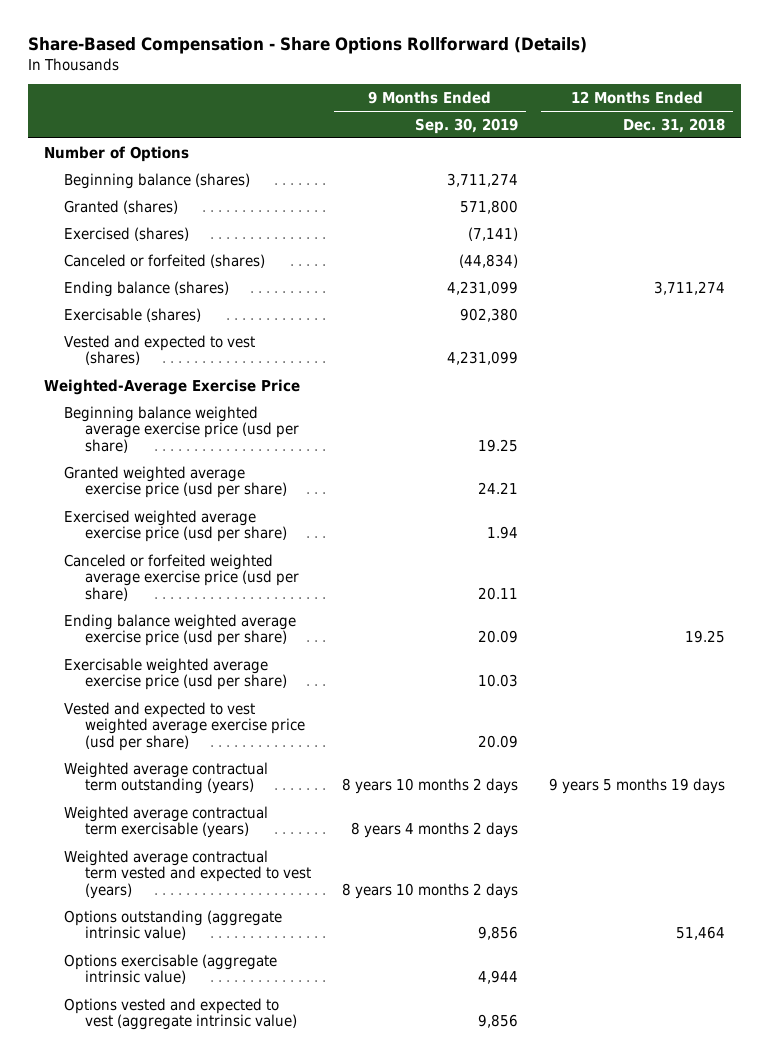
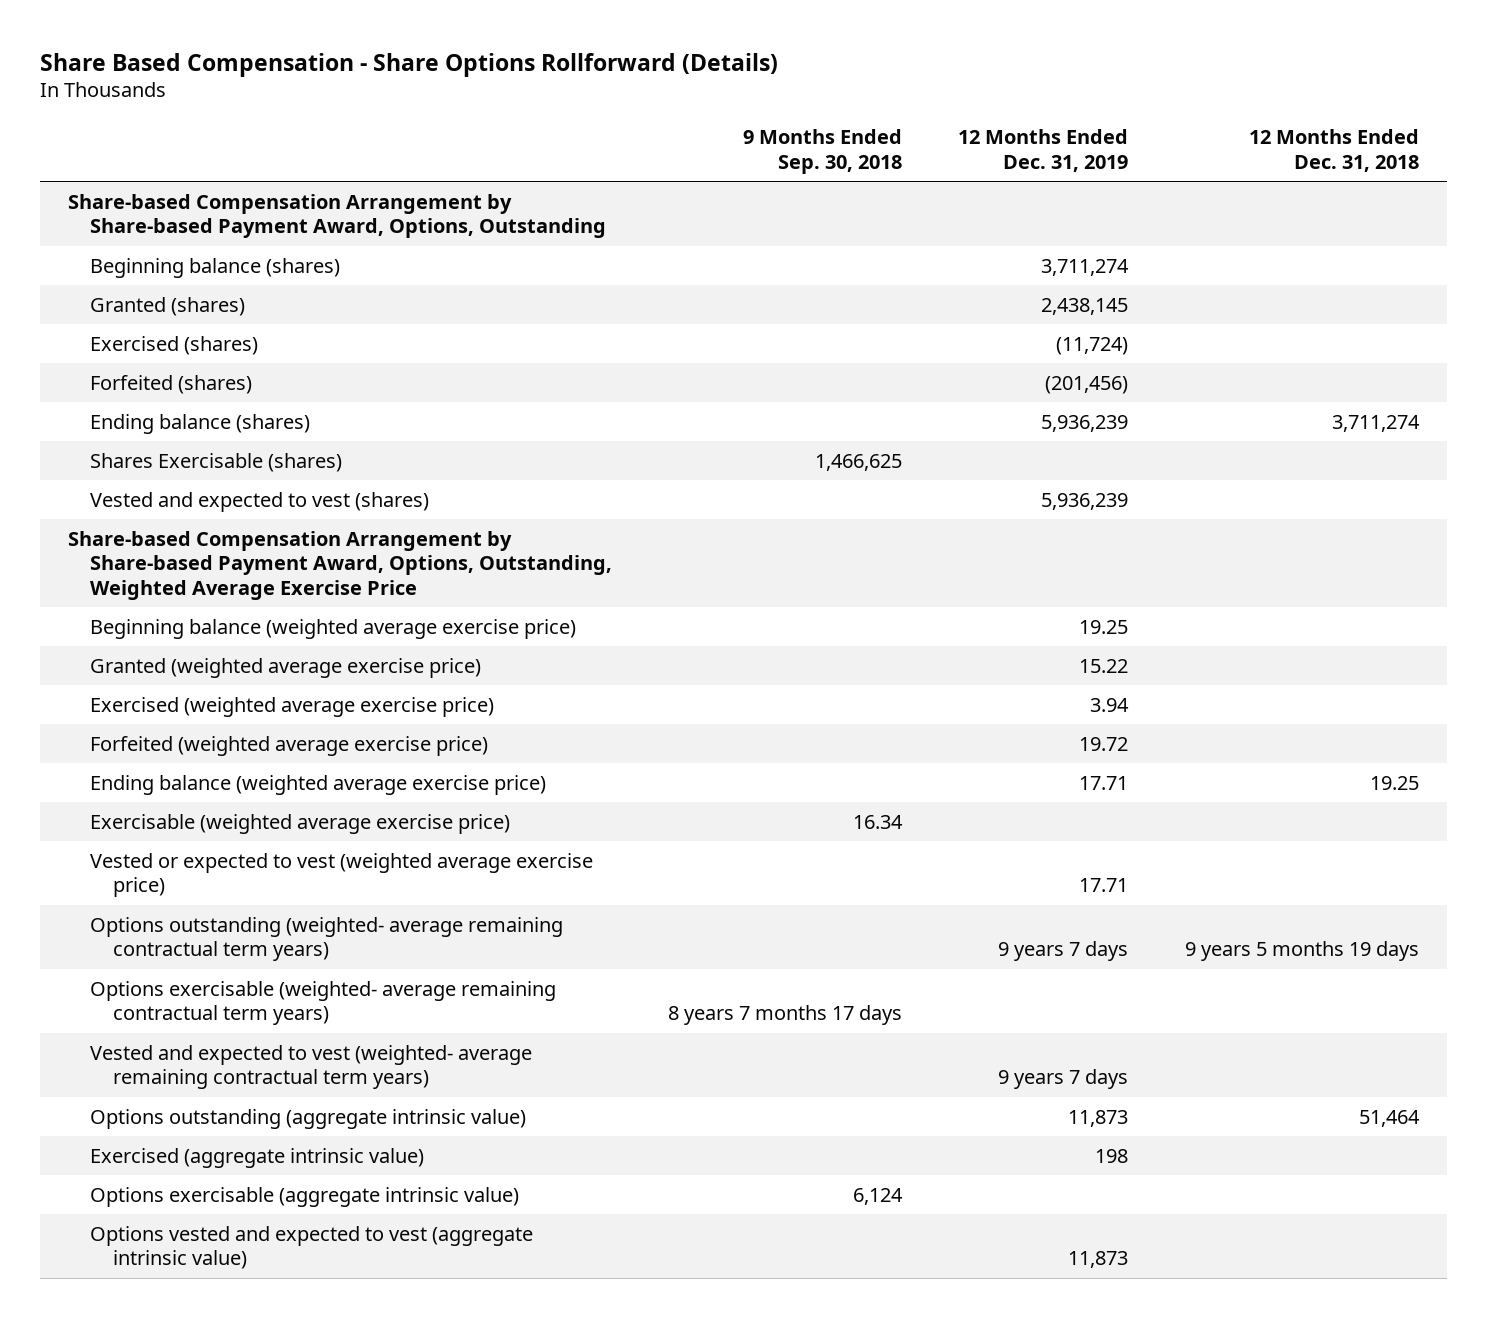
- Share-Based Compensation - Share Options Rollforward (Details)
+ Share Based Compensation - Share Options Rollforward (Details)
- | 9 Months Ended Sep. 30, 2019 | 12 Months Ended Dec. 31, 2018
+ | 9 Months Ended Sep. 30, 2018 | 12 Months Ended Dec. 31, 2019 | 12 Months Ended Dec. 31, 2018
- Number of Options
+ Share-based Compensation Arrangement by Share-based Payment Award, Options, Outstanding
- Canceled or forfeited (shares) | (44,834) |
+ Forfeited (shares) | | (201,456) |
- Exercisable (shares) | 902,380 |
+ Shares Exercisable (shares) | 1,466,625 | |
- Weighted-Average Exercise Price
- Beginning balance weighted average exercise price (usd per share) | 19.25 |
- Granted weighted average exercise price (usd per share) | 24.21 |
- Exercised weighted average exercise price (usd per share) | 1.94 |
- Canceled or forfeited weighted average exercise price (usd per share) | 20.11 |
- Ending balance weighted average exercise price (usd per share) | 20.09 | 19.25
- Exercisable weighted average exercise price (usd per share) | 10.03 |
- Vested and expected to vest weighted average exercise price (usd per share) | 20.09 |
- Weighted average contractual term outstanding (years) | 8 years 10 months 2 days | 9 years 5 months 19 days
- Weighted average contractual term exercisable (years) | 8 years 4 months 2 days |
- Weighted average contractual term vested and expected to vest (years) | 8 years 10 months 2 days |
+ Share-based Compensation Arrangement by Share-based Payment Award, Options, Outstanding, Weighted Average Exercise Price
+ Beginning balance (weighted average exercise price) | | 19.25 |
+ Granted (weighted average exercise price) | | 15.22 |
+ Exercised (weighted average exercise price) | | 3.94 |
+ Forfeited (weighted average exercise price) | | 19.72 |
+ Ending balance (weighted average exercise price) | | 17.71 | 19.25
+ Exercisable (weighted average exercise price) | 16.34 | |
+ Vested or expected to vest (weighted average exercise price) | | 17.71 |
+ Options outstanding (weighted- average remaining contractual term years) | | 9 years 7 days | 9 years 5 months 19 days
+ Options exercisable (weighted- average remaining contractual term years) | 8 years 7 months 17 days | |
+ Vested and expected to vest (weighted- average remaining contractual term years) | | 9 years 7 days |
+ Exercised (aggregate intrinsic value) | | 198 |

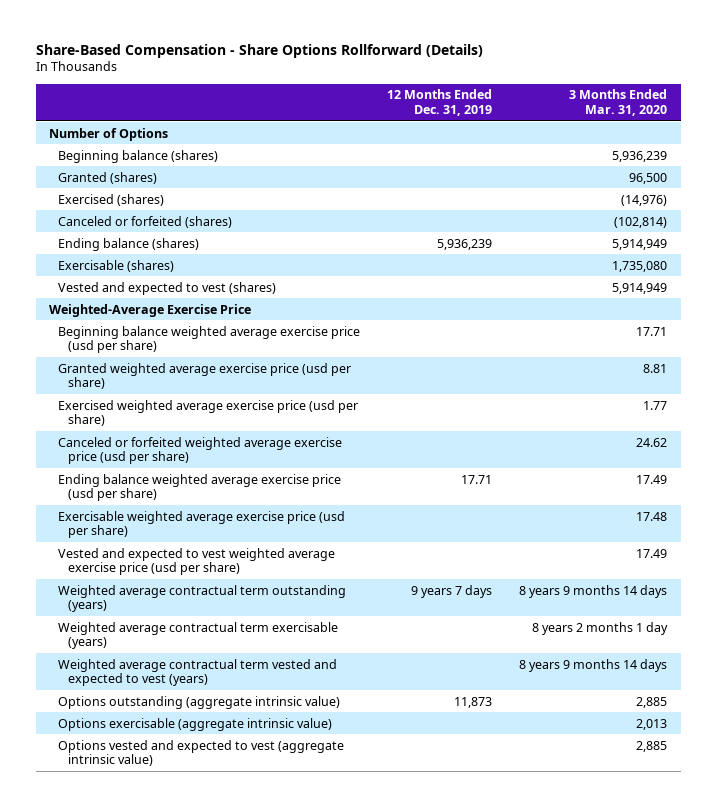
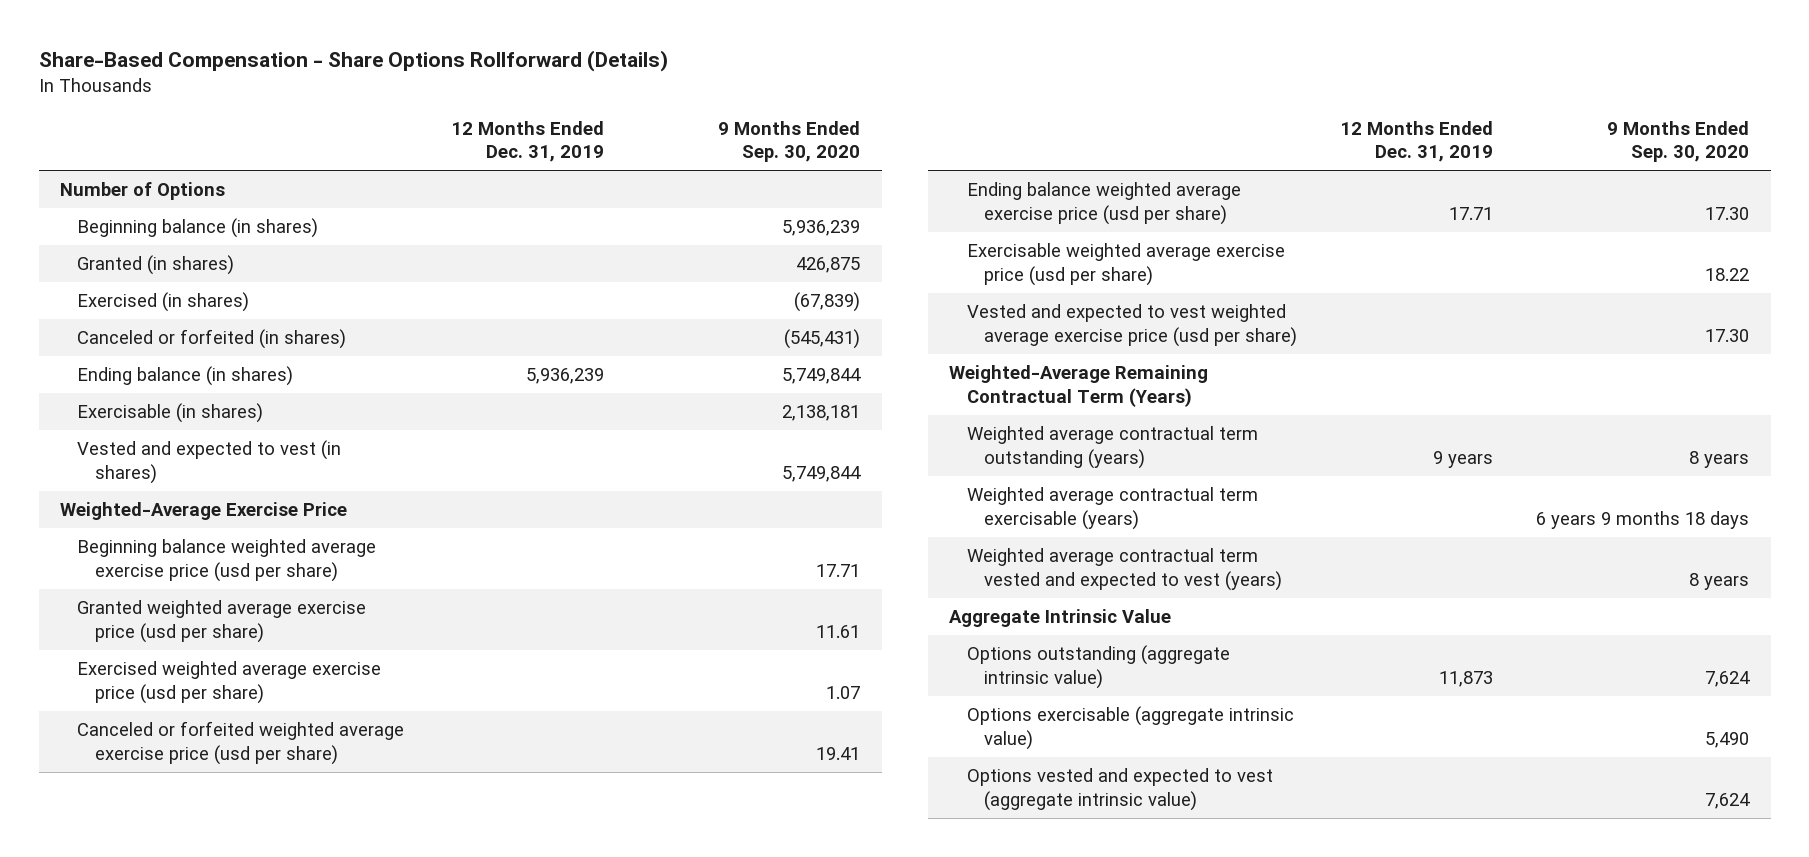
- | 12 Months Ended Dec. 31, 2019 | 3 Months Ended Mar. 31, 2020
+ | 12 Months Ended Dec. 31, 2019 | 9 Months Ended Sep. 30, 2020
- Beginning balance (shares) | | 5,936,239
- Granted (shares) | | 96,500
- Exercised (shares) | | (14,976)
- Canceled or forfeited (shares) | | (102,814)
- Ending balance (shares) | 5,936,239 | 5,914,949
- Exercisable (shares) | | 1,735,080
- Vested and expected to vest (shares) | | 5,914,949
+ Beginning balance (in shares) | | 5,936,239
+ Granted (in shares) | | 426,875
+ Exercised (in shares) | | (67,839)
+ Canceled or forfeited (in shares) | | (545,431)
+ Ending balance (in shares) | 5,936,239 | 5,749,844
+ Exercisable (in shares) | | 2,138,181
+ Vested and expected to vest (in shares) | | 5,749,844
- Weighted average contractual term outstanding (years) | 9 years 7 days | 8 years 9 months 14 days
+ Weighted-Average Remaining Contractual Term (Years)
+ Weighted average contractual term outstanding (years) | 9 years | 8 years
+ Aggregate Intrinsic Value

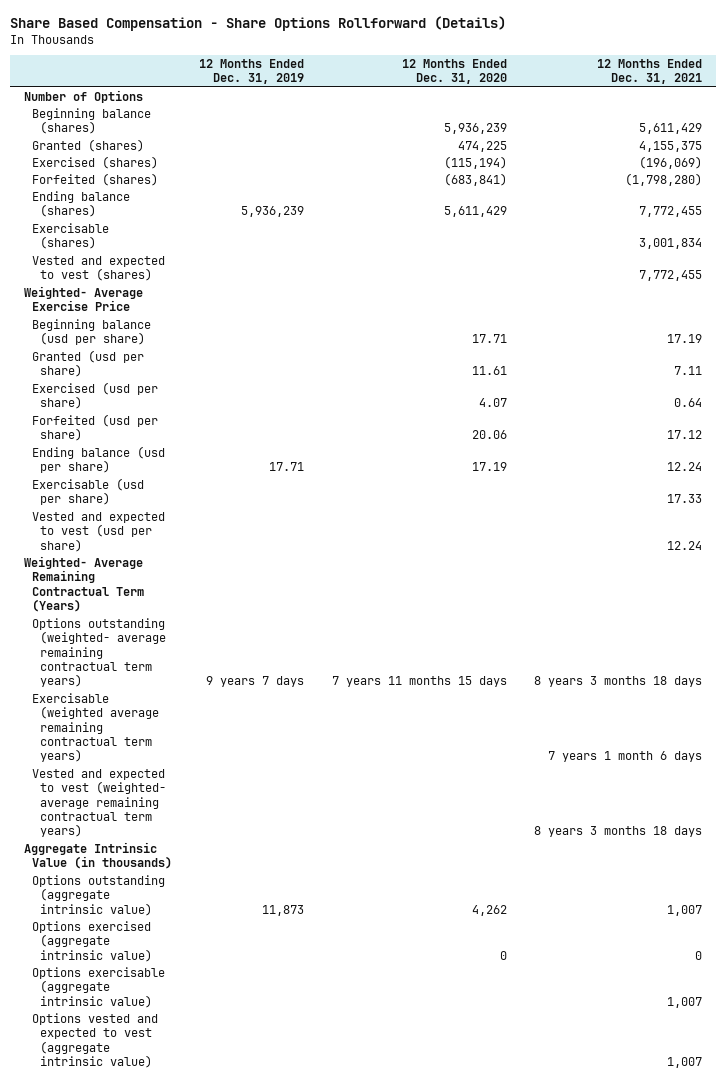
- Share-Based Compensation - Share Options Rollforward (Details)
+ Share Based Compensation - Share Options Rollforward (Details)
- | 12 Months Ended Dec. 31, 2019 | 9 Months Ended Sep. 30, 2020
+ | 12 Months Ended Dec. 31, 2019 | 12 Months Ended Dec. 31, 2020 | 12 Months Ended Dec. 31, 2021
- Beginning balance (in shares) | | 5,936,239
- Granted (in shares) | | 426,875
- Exercised (in shares) | | (67,839)
- Canceled or forfeited (in shares) | | (545,431)
- Ending balance (in shares) | 5,936,239 | 5,749,844
- Exercisable (in shares) | | 2,138,181
- Vested and expected to vest (in shares) | | 5,749,844
- Weighted-Average Exercise Price
- Beginning balance weighted average exercise price (usd per share) | | 17.71
- Granted weighted average exercise price (usd per share) | | 11.61
- Exercised weighted average exercise price (usd per share) | | 1.07
- Canceled or forfeited weighted average exercise price (usd per share) | | 19.41
- Ending balance weighted average exercise price (usd per share) | 17.71 | 17.30
- Exercisable weighted average exercise price (usd per share) | | 18.22
- Vested and expected to vest weighted average exercise price (usd per share) | | 17.30
- Weighted-Average Remaining Contractual Term (Years)
- Weighted average contractual term outstanding (years) | 9 years | 8 years
- Weighted average contractual term exercisable (years) | | 6 years 9 months 18 days
- Weighted average contractual term vested and expected to vest (years) | | 8 years
- Aggregate Intrinsic Value
+ Beginning balance (shares) | | 5,936,239 | 5,611,429
+ Granted (shares) | | 474,225 | 4,155,375
+ Exercised (shares) | | (115,194) | (196,069)
+ Forfeited (shares) | | (683,841) | (1,798,280)
+ Ending balance (shares) | 5,936,239 | 5,611,429 | 7,772,455
+ Exercisable (shares) | | | 3,001,834
+ Vested and expected to vest (shares) | | | 7,772,455
+ Weighted- Average Exercise Price
+ Beginning balance (usd per share) | | 17.71 | 17.19
+ Granted (usd per share) | | 11.61 | 7.11
+ Exercised (usd per share) | | 4.07 | 0.64
+ Forfeited (usd per share) | | 20.06 | 17.12
+ Ending balance (usd per share) | 17.71 | 17.19 | 12.24
+ Exercisable (usd per share) | | | 17.33
+ Vested and expected to vest (usd per share) | | | 12.24
+ Weighted- Average Remaining Contractual Term (Years)
+ Options outstanding (weighted- average remaining contractual term years) | 9 years 7 days | 7 years 11 months 15 days | 8 years 3 months 18 days
+ Exercisable (weighted average remaining contractual term years) | | | 7 years 1 month 6 days
+ Vested and expected to vest (weighted- average remaining contractual term years) | | | 8 years 3 months 18 days
+ Aggregate Intrinsic Value (in thousands)
+ Options exercised (aggregate intrinsic value) | | 0 | 0

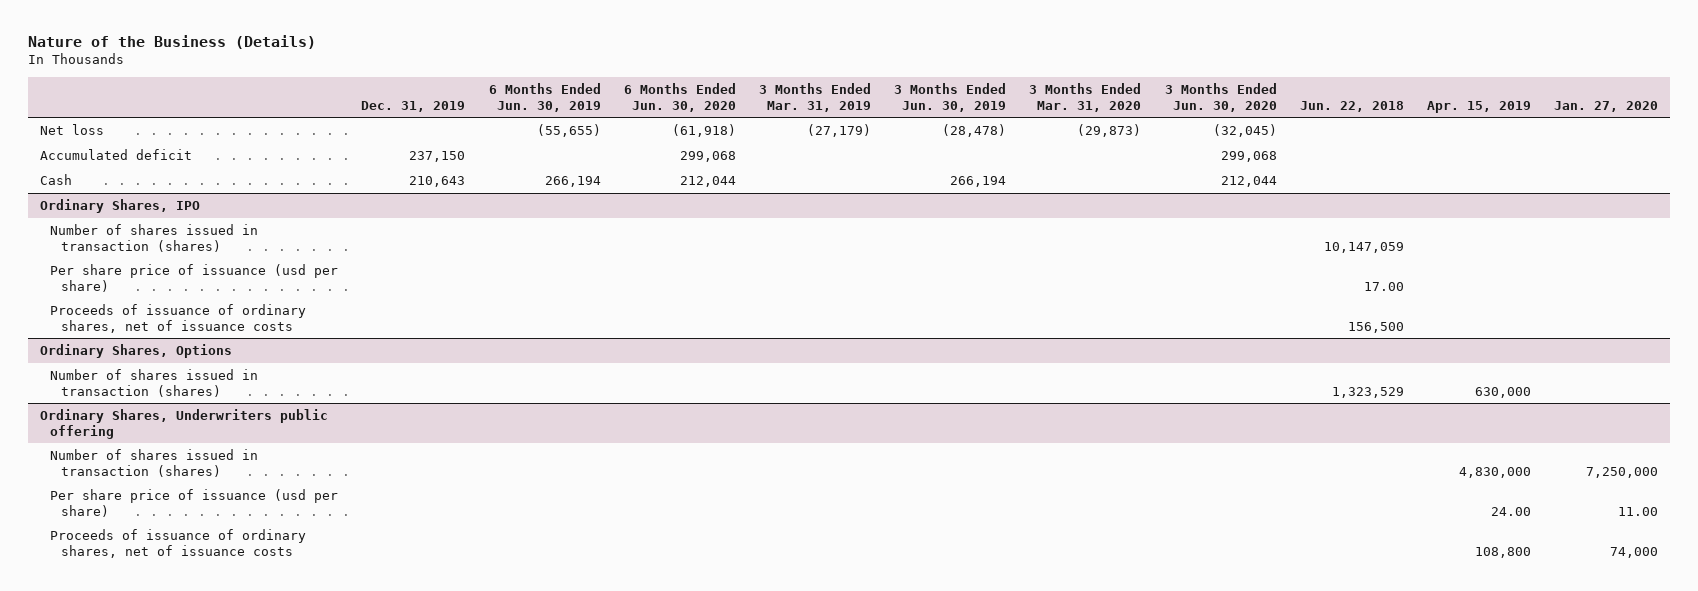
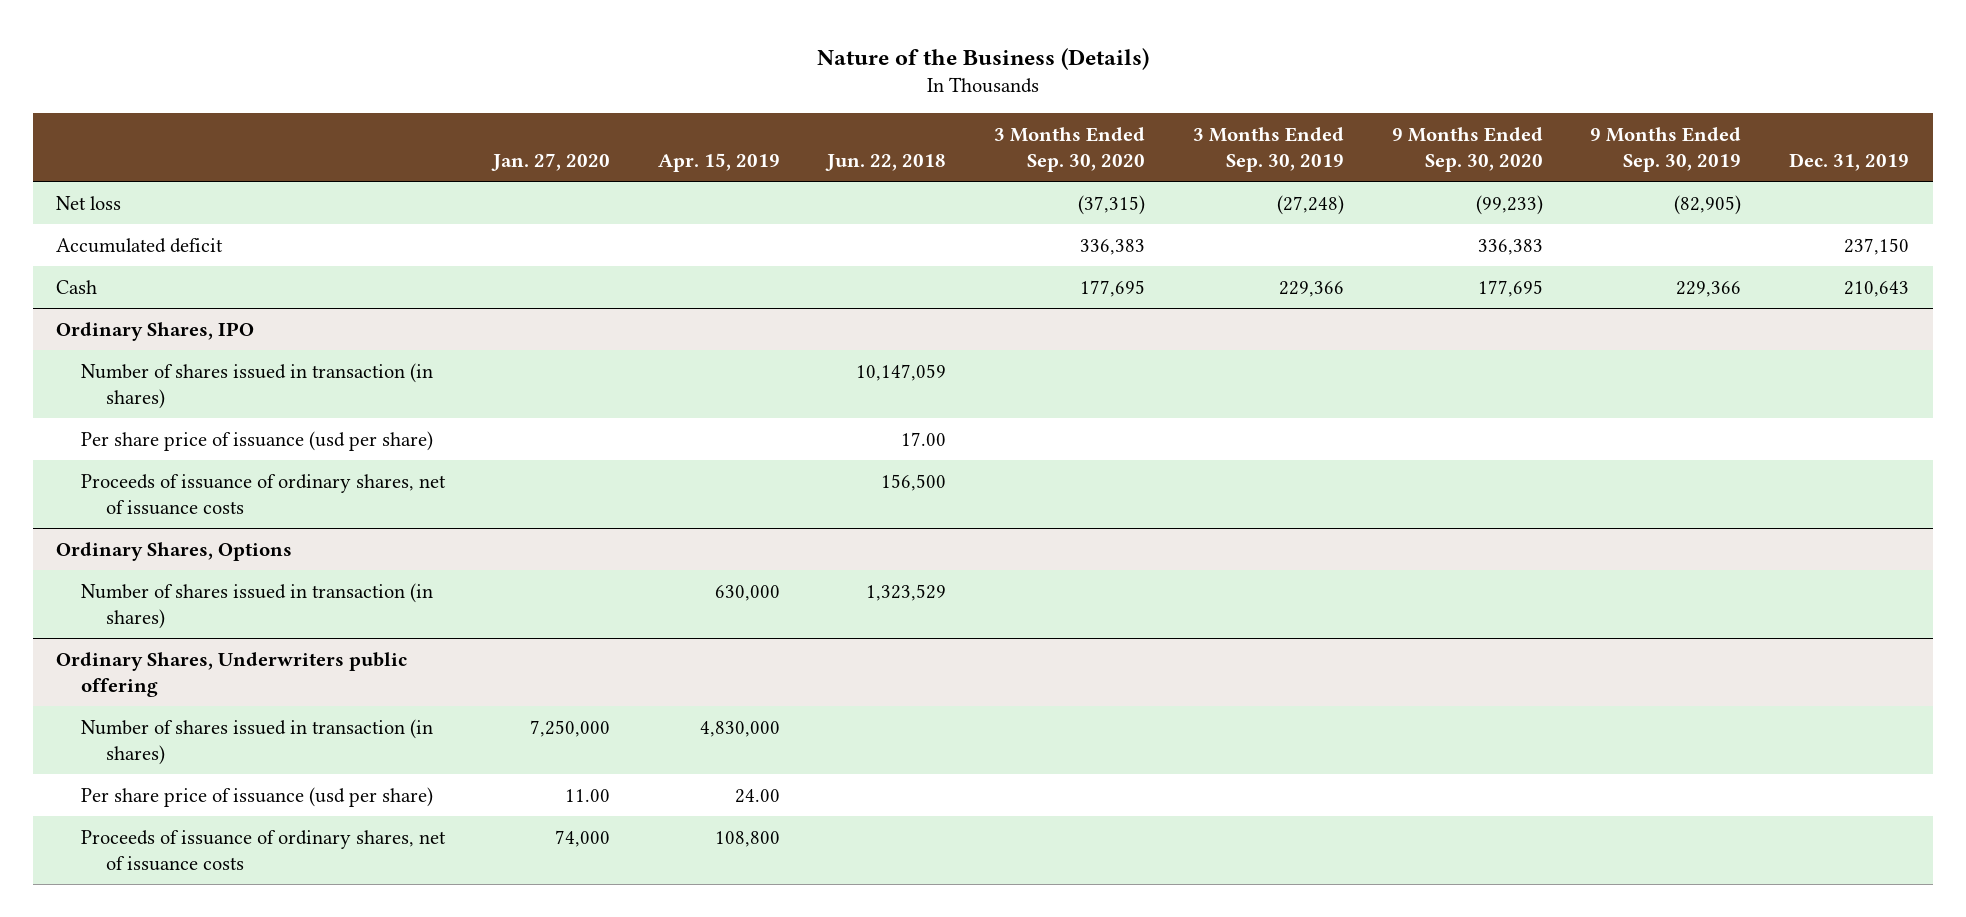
- | Dec. 31, 2019 | 6 Months Ended Jun. 30, 2019 | 6 Months Ended Jun. 30, 2020 | 3 Months Ended Mar. 31, 2019 | 3 Months Ended Jun. 30, 2019 | 3 Months Ended Mar. 31, 2020 | 3 Months Ended Jun. 30, 2020 | Jun. 22, 2018 | Apr. 15, 2019 | Jan. 27, 2020
+ | Jan. 27, 2020 | Apr. 15, 2019 | Jun. 22, 2018 | 3 Months Ended Sep. 30, 2020 | 3 Months Ended Sep. 30, 2019 | 9 Months Ended Sep. 30, 2020 | 9 Months Ended Sep. 30, 2019 | Dec. 31, 2019
@ Ordinary Shares, IPO
- Number of shares issued in transaction (shares) | | | | | | | | 10,147,059 | |
+ Number of shares issued in transaction (in shares) | | | 10,147,059 | | | | |
@ Ordinary Shares, Options
- Number of shares issued in transaction (shares) | | | | | | | | 1,323,529 | 630,000 |
+ Number of shares issued in transaction (in shares) | | 630,000 | 1,323,529 | | | | |
@ Ordinary Shares, Underwriters public offering
- Number of shares issued in transaction (shares) | | | | | | | | | 4,830,000 | 7,250,000
+ Number of shares issued in transaction (in shares) | 7,250,000 | 4,830,000 | | | | | |

